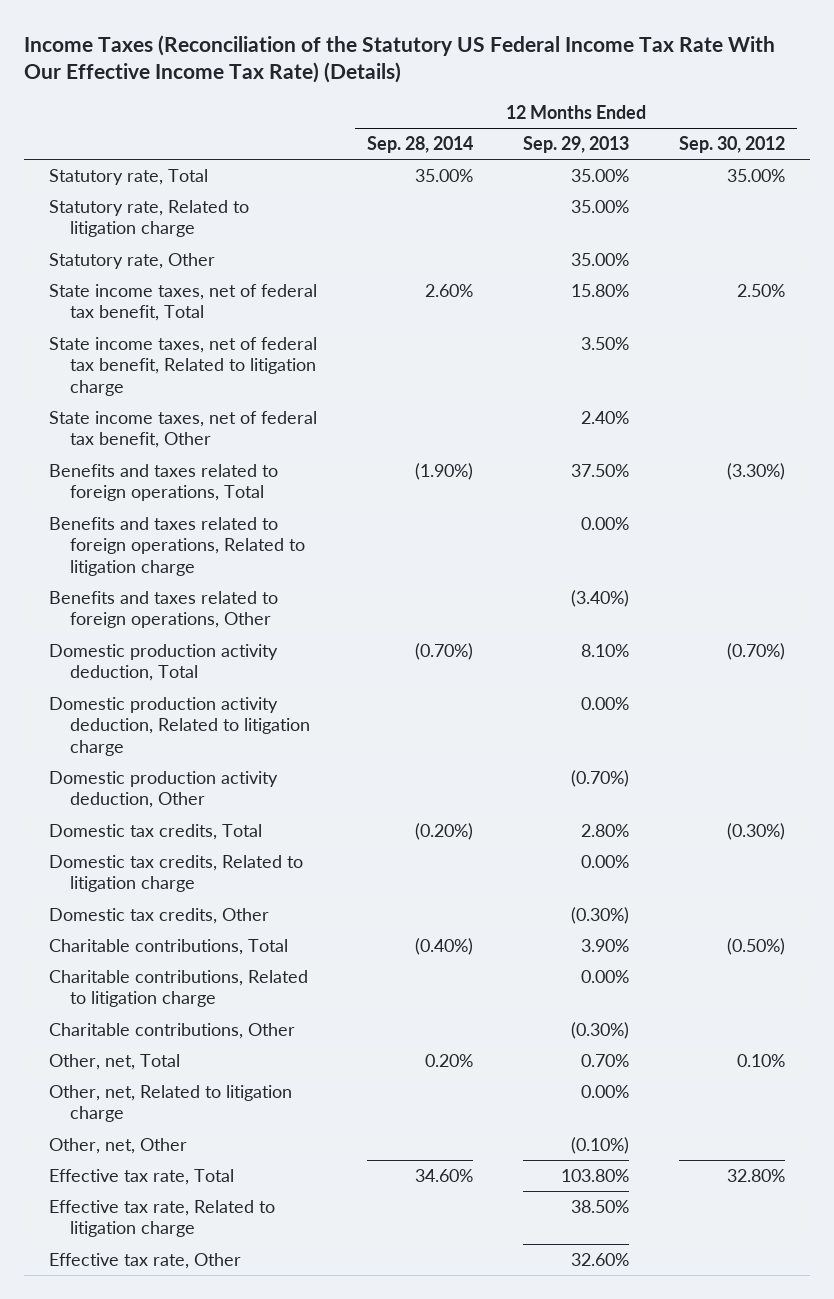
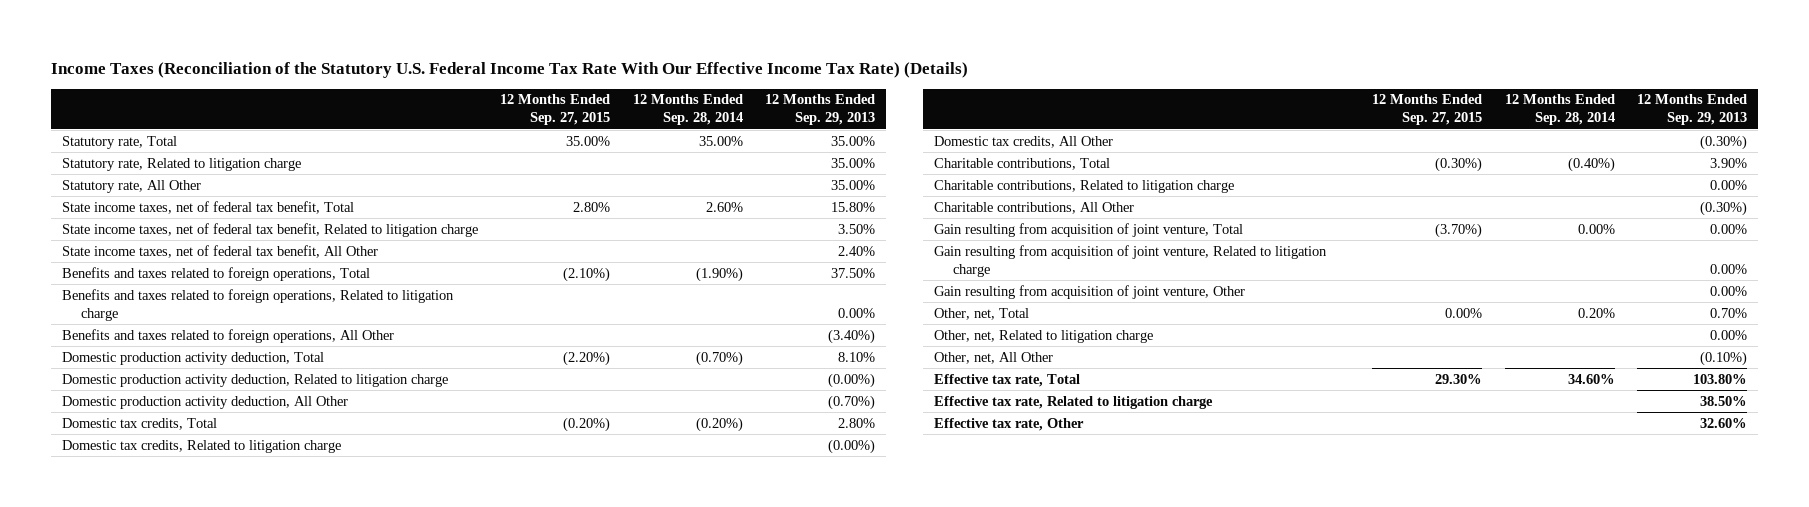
- Income Taxes (Reconciliation of the Statutory US Federal Income Tax Rate With Our Effective Income Tax Rate) (Details)
+ Income Taxes (Reconciliation of the Statutory U.S. Federal Income Tax Rate With Our Effective Income Tax Rate) (Details)
- | 12 Months Ended Sep. 28, 2014 | 12 Months Ended Sep. 29, 2013 | 12 Months Ended Sep. 30, 2012
+ | 12 Months Ended Sep. 27, 2015 | 12 Months Ended Sep. 28, 2014 | 12 Months Ended Sep. 29, 2013
- Statutory rate, Other | | 35.00% |
+ Statutory rate, All Other | | | 35.00%
- State income taxes, net of federal tax benefit, Other | | 2.40% |
+ State income taxes, net of federal tax benefit, All Other | | | 2.40%
- Benefits and taxes related to foreign operations, Other | | (3.40%) |
+ Benefits and taxes related to foreign operations, All Other | | | (3.40%)
- Domestic production activity deduction, Related to litigation charge | | 0.00% |
- Domestic production activity deduction, Other | | (0.70%) |
+ Domestic production activity deduction, Related to litigation charge | | | (0.00%)
+ Domestic production activity deduction, All Other | | | (0.70%)
- Domestic tax credits, Related to litigation charge | | 0.00% |
- Domestic tax credits, Other | | (0.30%) |
+ Domestic tax credits, Related to litigation charge | | | (0.00%)
+ Domestic tax credits, All Other | | | (0.30%)
- Charitable contributions, Other | | (0.30%) |
+ Charitable contributions, All Other | | | (0.30%)
+ Gain resulting from acquisition of joint venture, Total | (3.70%) | 0.00% | 0.00%
+ Gain resulting from acquisition of joint venture, Related to litigation charge | | | 0.00%
+ Gain resulting from acquisition of joint venture, Other | | | 0.00%
- Other, net, Other | | (0.10%) |
+ Other, net, All Other | | | (0.10%)

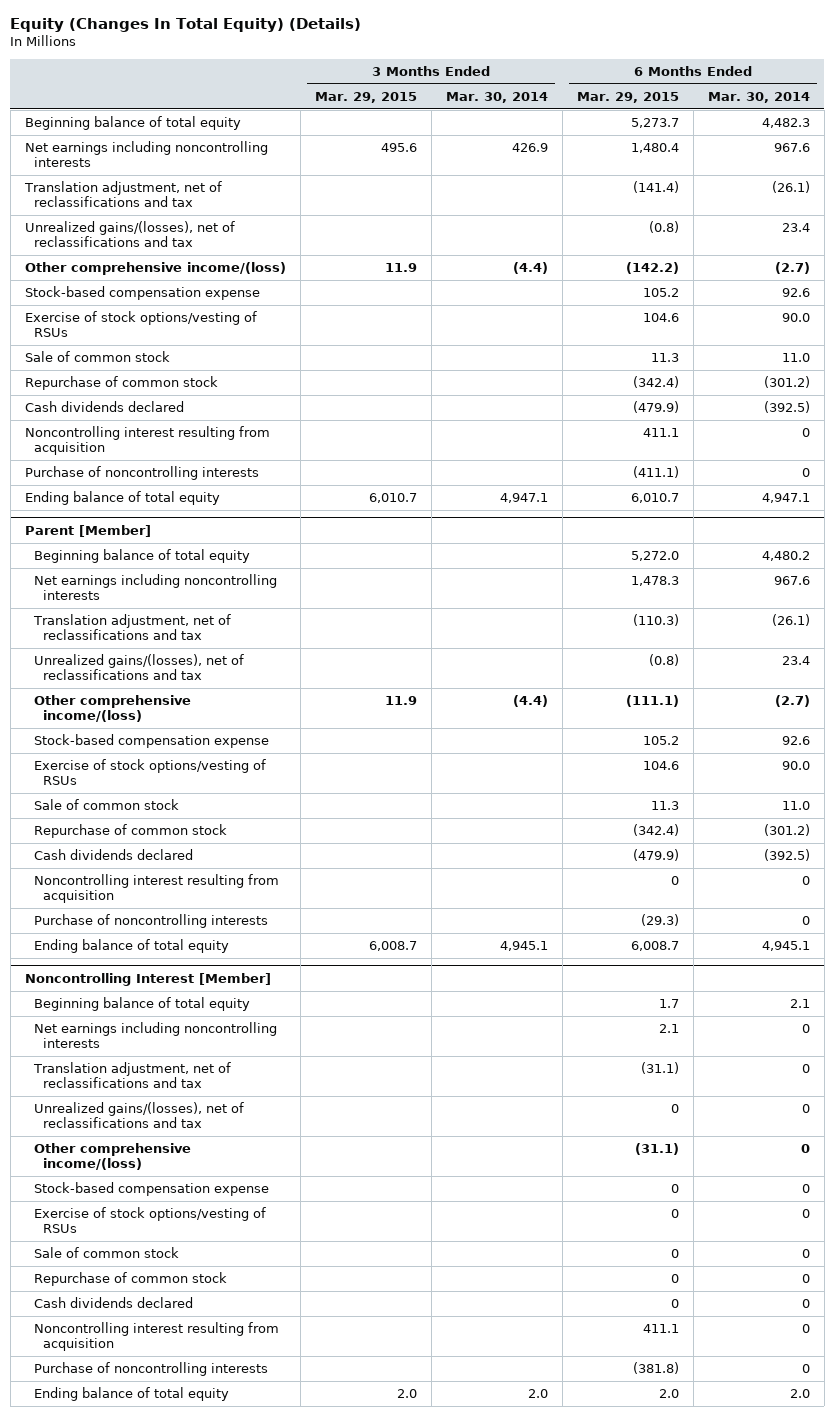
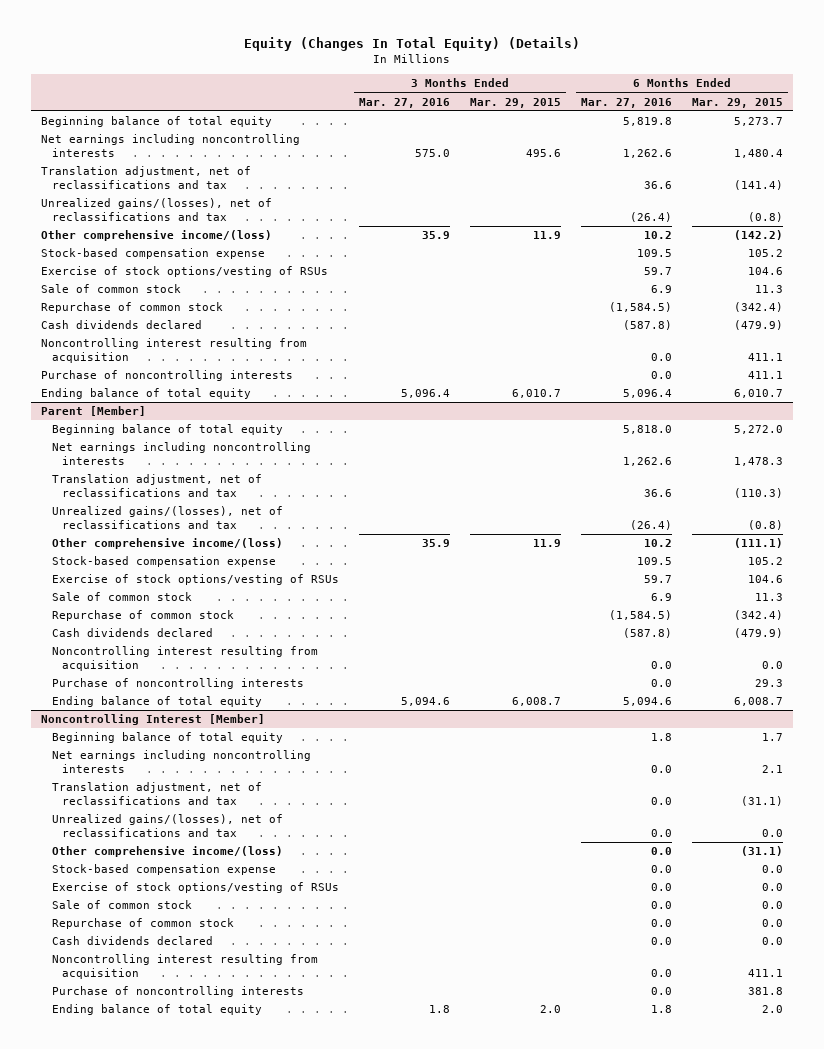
- | 3 Months Ended Mar. 29, 2015 | 3 Months Ended Mar. 30, 2014 | 6 Months Ended Mar. 29, 2015 | 6 Months Ended Mar. 30, 2014
+ | 3 Months Ended Mar. 27, 2016 | 3 Months Ended Mar. 29, 2015 | 6 Months Ended Mar. 27, 2016 | 6 Months Ended Mar. 29, 2015
- Purchase of noncontrolling interests | | | (411.1) | 0
+ Purchase of noncontrolling interests | | | 0.0 | 411.1
@ Parent [Member]
- Noncontrolling interest resulting from acquisition | | | 0 | 0
- Purchase of noncontrolling interests | | | (29.3) | 0
+ Noncontrolling interest resulting from acquisition | | | 0.0 | 0.0
+ Purchase of noncontrolling interests | | | 0.0 | 29.3
@ Noncontrolling Interest [Member]
- Unrealized gains/(losses), net of reclassifications and tax | | | 0 | 0
+ Unrealized gains/(losses), net of reclassifications and tax | | | 0.0 | 0.0
- Stock-based compensation expense | | | 0 | 0
- Exercise of stock options/vesting of RSUs | | | 0 | 0
- Sale of common stock | | | 0 | 0
- Repurchase of common stock | | | 0 | 0
- Cash dividends declared | | | 0 | 0
+ Stock-based compensation expense | | | 0.0 | 0.0
+ Exercise of stock options/vesting of RSUs | | | 0.0 | 0.0
+ Sale of common stock | | | 0.0 | 0.0
+ Repurchase of common stock | | | 0.0 | 0.0
+ Cash dividends declared | | | 0.0 | 0.0
- Purchase of noncontrolling interests | | | (381.8) | 0
+ Purchase of noncontrolling interests | | | 0.0 | 381.8

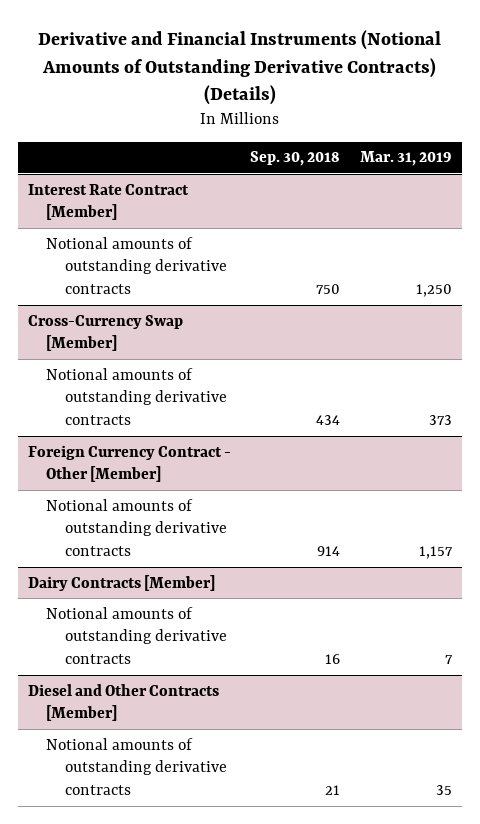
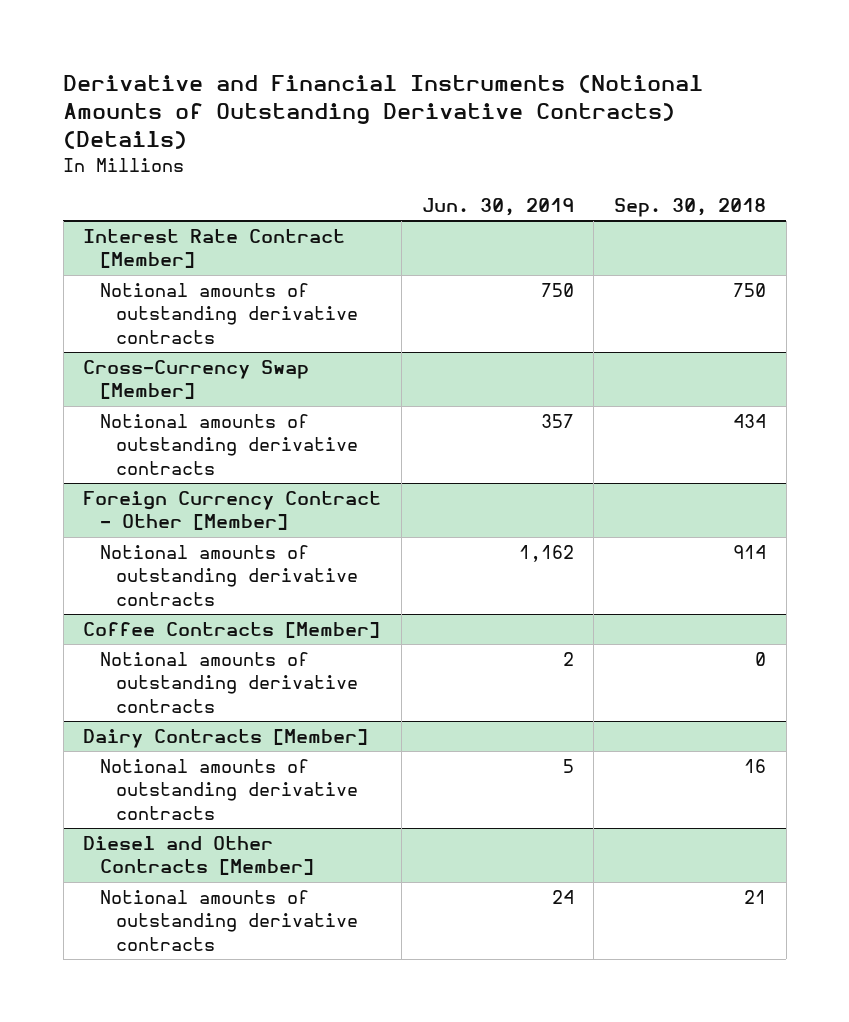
- | Sep. 30, 2018 | Mar. 31, 2019
+ | Jun. 30, 2019 | Sep. 30, 2018
+ Coffee Contracts [Member]
+ Notional amounts of outstanding derivative contracts | 2 | 0

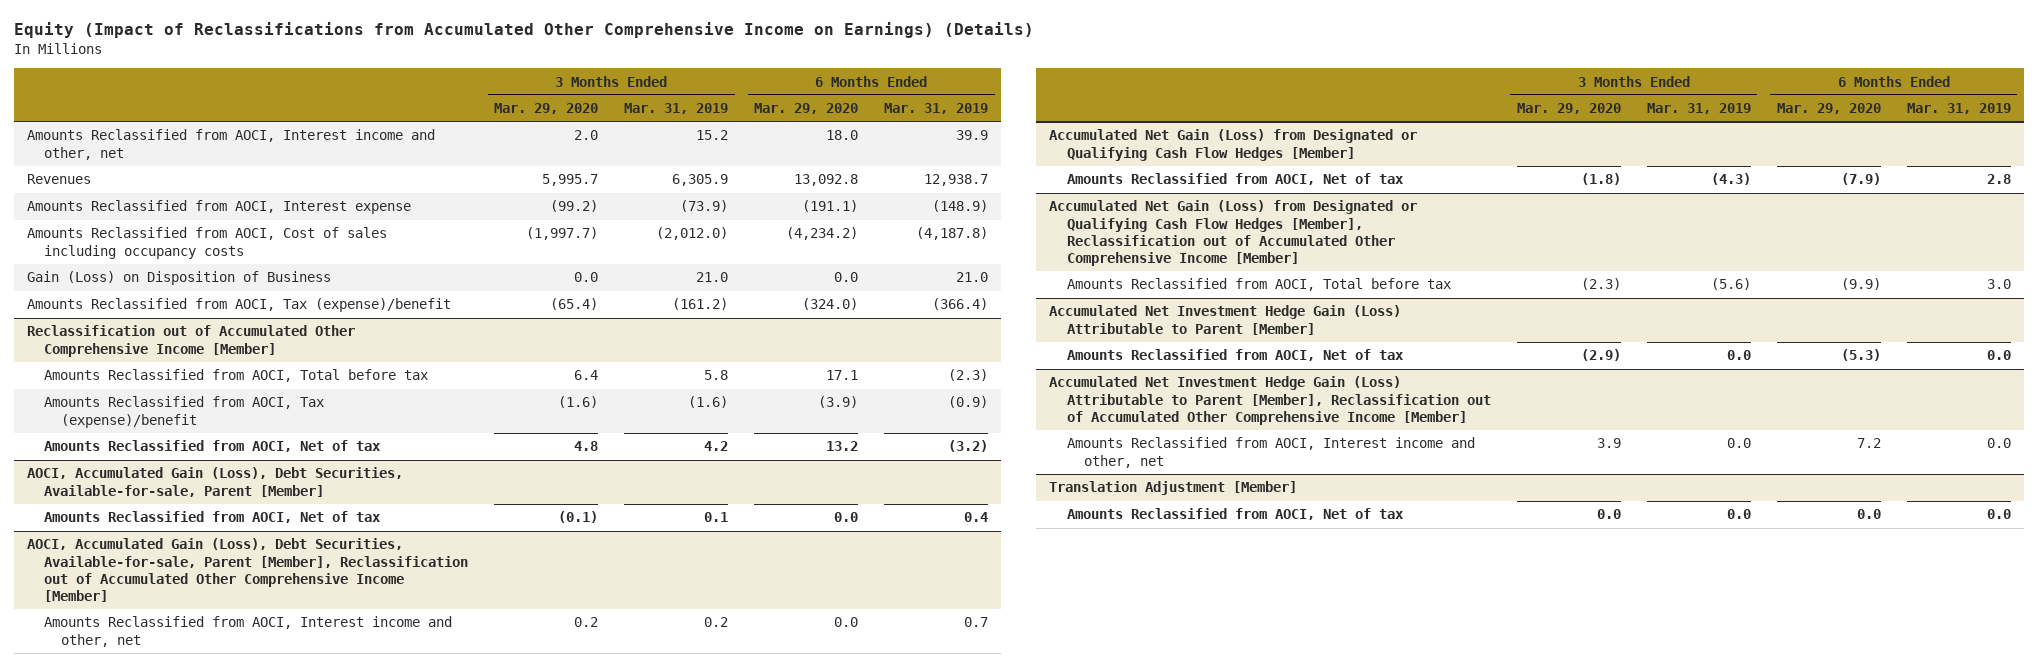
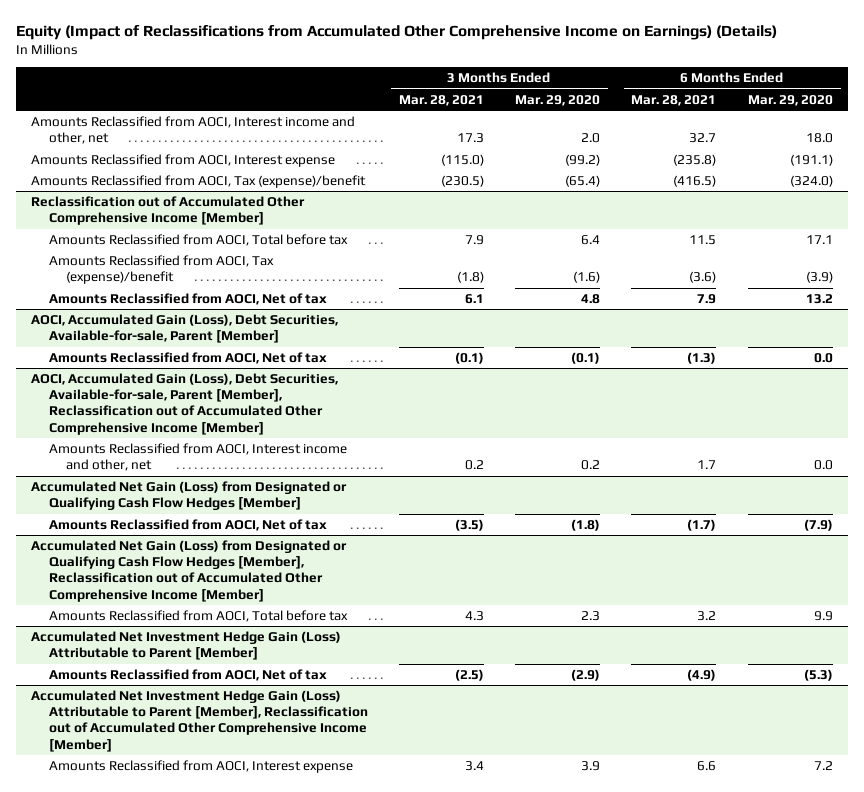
- | 3 Months Ended Mar. 29, 2020 | 3 Months Ended Mar. 31, 2019 | 6 Months Ended Mar. 29, 2020 | 6 Months Ended Mar. 31, 2019
+ | 3 Months Ended Mar. 28, 2021 | 3 Months Ended Mar. 29, 2020 | 6 Months Ended Mar. 28, 2021 | 6 Months Ended Mar. 29, 2020
- Revenues | 5,995.7 | 6,305.9 | 13,092.8 | 12,938.7
- Amounts Reclassified from AOCI, Cost of sales including occupancy costs | (1,997.7) | (2,012.0) | (4,234.2) | (4,187.8)
- Gain (Loss) on Disposition of Business | 0.0 | 21.0 | 0.0 | 21.0
@ Accumulated Net Gain (Loss) from Designated or Qualifying Cash Flow Hedges [Member], Reclassification out of Accumulated Other Comprehensive Income [Member]
- Amounts Reclassified from AOCI, Total before tax | (2.3) | (5.6) | (9.9) | 3.0
+ Amounts Reclassified from AOCI, Total before tax | 4.3 | 2.3 | 3.2 | 9.9
@ Accumulated Net Investment Hedge Gain (Loss) Attributable to Parent [Member], Reclassification out of Accumulated Other Comprehensive Income [Member]
- Amounts Reclassified from AOCI, Interest income and other, net | 3.9 | 0.0 | 7.2 | 0.0
- Translation Adjustment [Member]
- Amounts Reclassified from AOCI, Net of tax | 0.0 | 0.0 | 0.0 | 0.0
@ Accumulated Net Investment Hedge Gain (Loss) Attributable to Parent [Member], Reclassification out of Accumulated Other Comprehensive Income [Member]
+ Amounts Reclassified from AOCI, Interest expense | 3.4 | 3.9 | 6.6 | 7.2

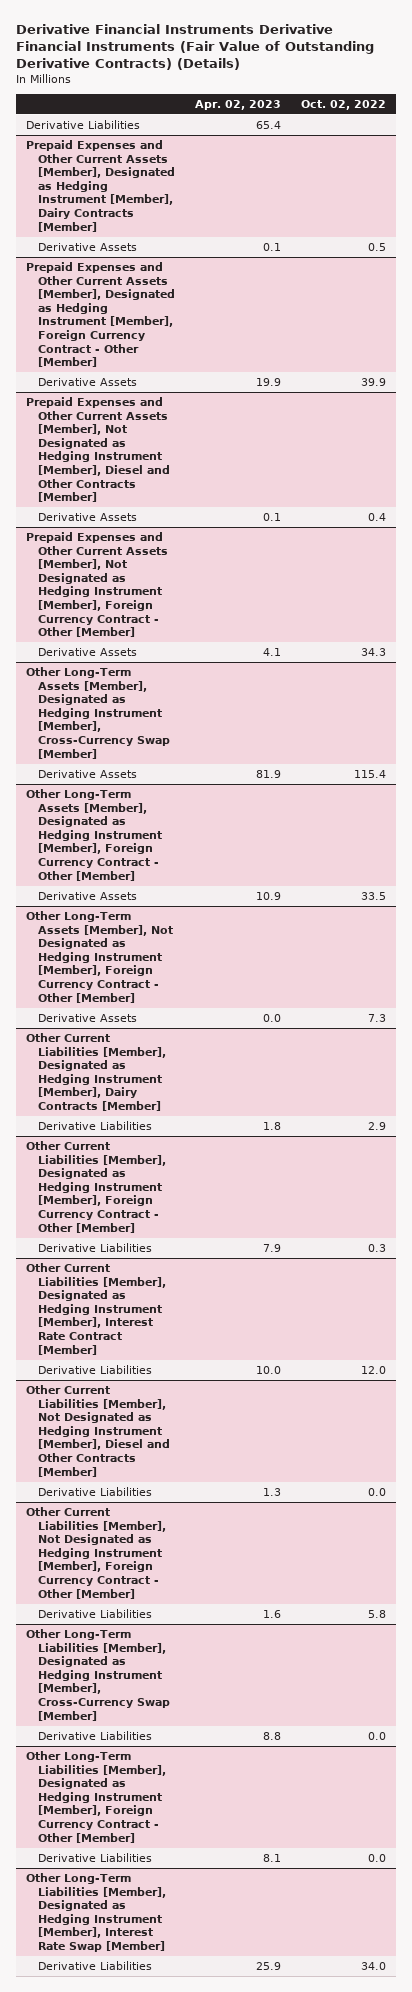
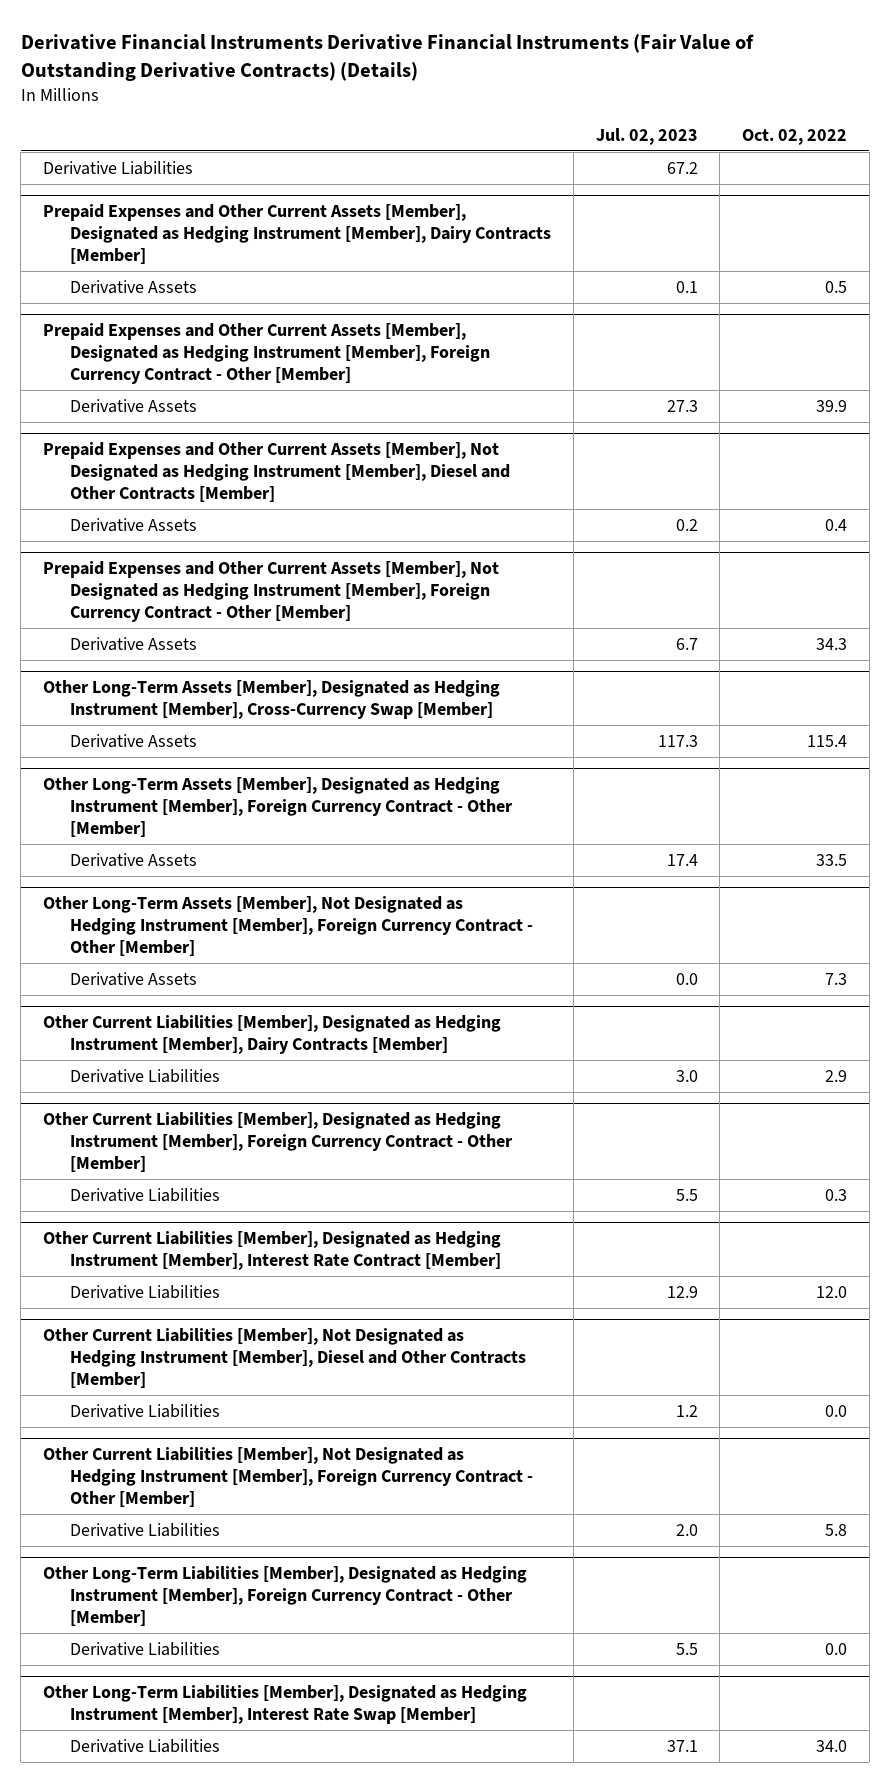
- | Apr. 02, 2023 | Oct. 02, 2022
+ | Jul. 02, 2023 | Oct. 02, 2022
- Other Long-Term Liabilities [Member], Designated as Hedging Instrument [Member], Cross-Currency Swap [Member]
- Derivative Liabilities | 8.8 | 0.0

